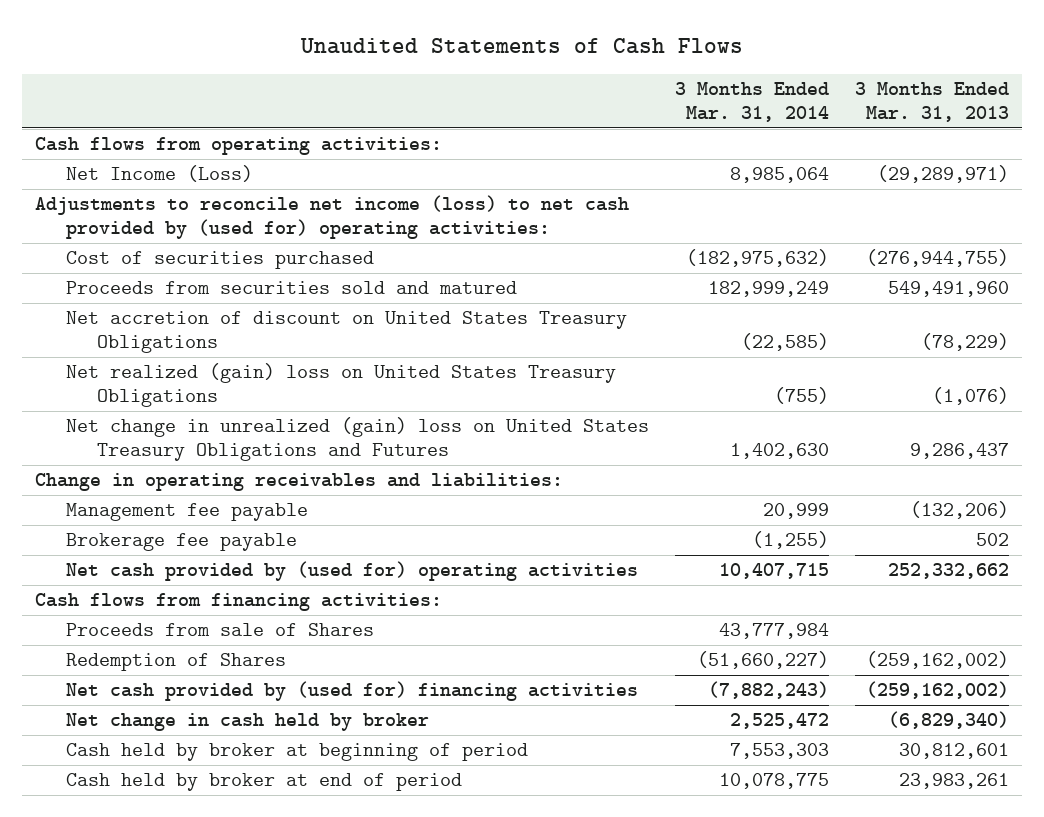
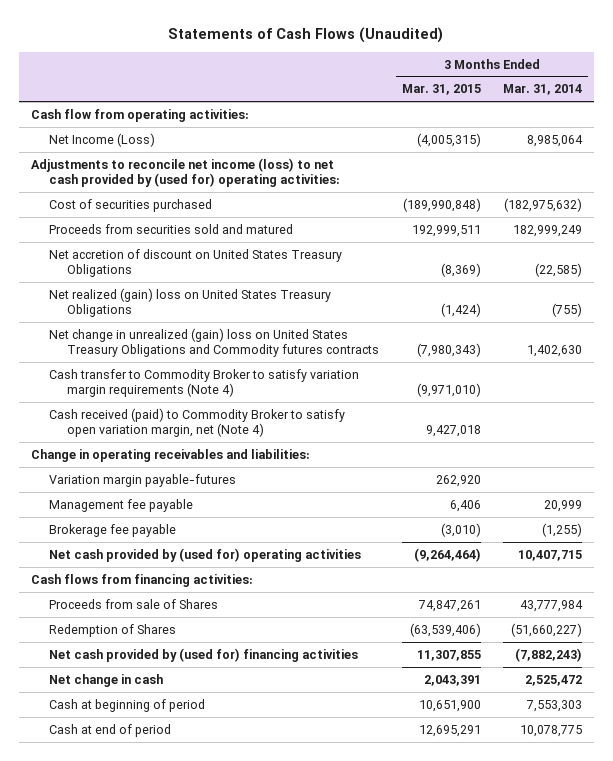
- Unaudited Statements of Cash Flows
+ Statements of Cash Flows (Unaudited)
- | 3 Months Ended Mar. 31, 2014 | 3 Months Ended Mar. 31, 2013
+ | 3 Months Ended Mar. 31, 2015 | 3 Months Ended Mar. 31, 2014
- Cash flows from operating activities:
+ Cash flow from operating activities:
- Net change in unrealized (gain) loss on United States Treasury Obligations and Futures | 1,402,630 | 9,286,437
+ Net change in unrealized (gain) loss on United States Treasury Obligations and Commodity futures contracts | (7,980,343) | 1,402,630
+ Cash transfer to Commodity Broker to satisfy variation margin requirements (Note 4) | (9,971,010) |
+ Cash received (paid) to Commodity Broker to satisfy open variation margin, net (Note 4) | 9,427,018 |
+ Variation margin payable-futures | 262,920 |
- Net change in cash held by broker | 2,525,472 | (6,829,340)
- Cash held by broker at beginning of period | 7,553,303 | 30,812,601
- Cash held by broker at end of period | 10,078,775 | 23,983,261
+ Net change in cash | 2,043,391 | 2,525,472
+ Cash at beginning of period | 10,651,900 | 7,553,303
+ Cash at end of period | 12,695,291 | 10,078,775

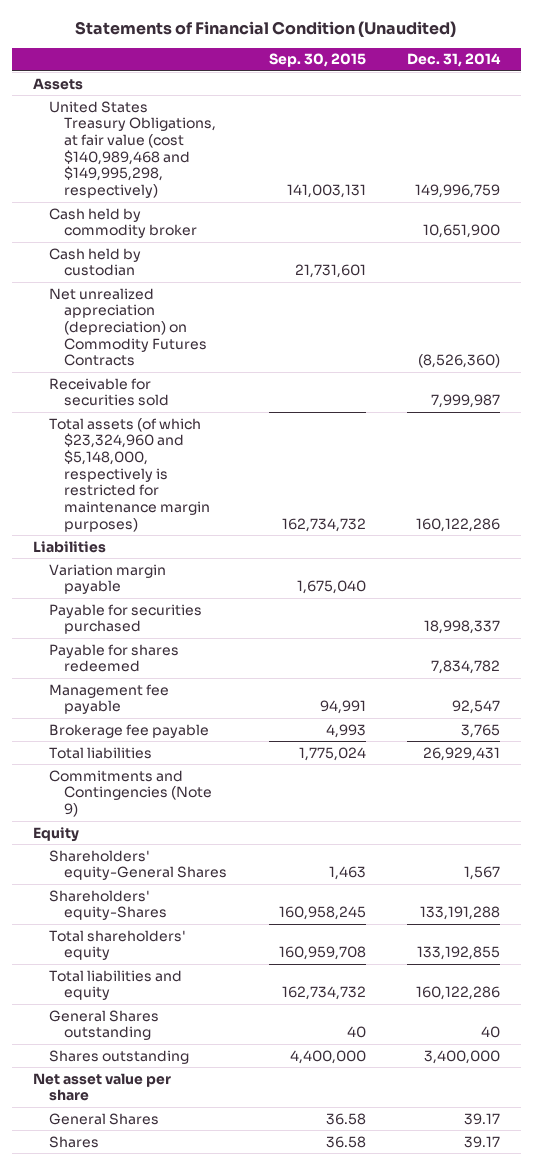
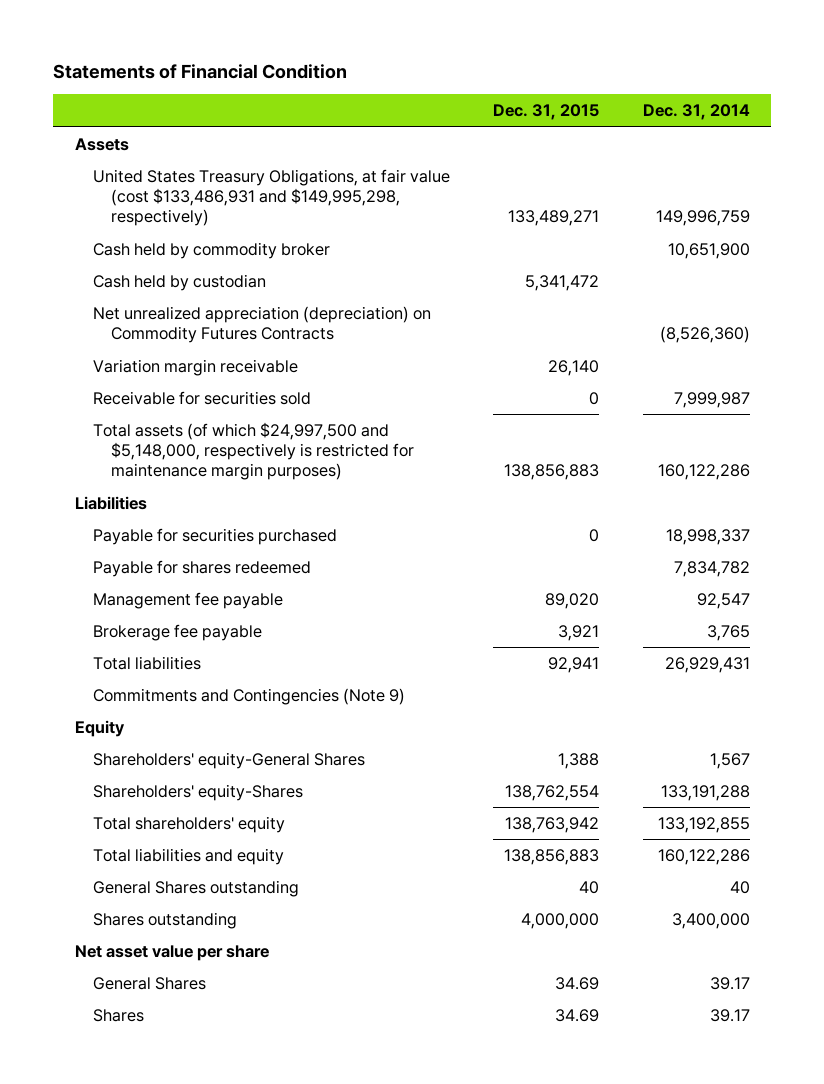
- Statements of Financial Condition (Unaudited)
+ Statements of Financial Condition
- | Sep. 30, 2015 | Dec. 31, 2014
+ | Dec. 31, 2015 | Dec. 31, 2014
- United States Treasury Obligations, at fair value (cost $140,989,468 and $149,995,298, respectively) | 141,003,131 | 149,996,759
+ United States Treasury Obligations, at fair value (cost $133,486,931 and $149,995,298, respectively) | 133,489,271 | 149,996,759
+ Variation margin receivable | 26,140 |
- Total assets (of which $23,324,960 and $5,148,000, respectively is restricted for maintenance margin purposes) | 162,734,732 | 160,122,286
+ Total assets (of which $24,997,500 and $5,148,000, respectively is restricted for maintenance margin purposes) | 138,856,883 | 160,122,286
- Variation margin payable | 1,675,040 |

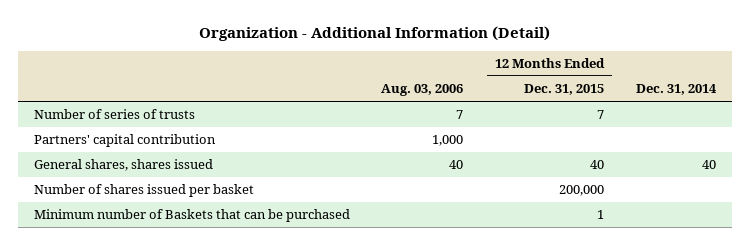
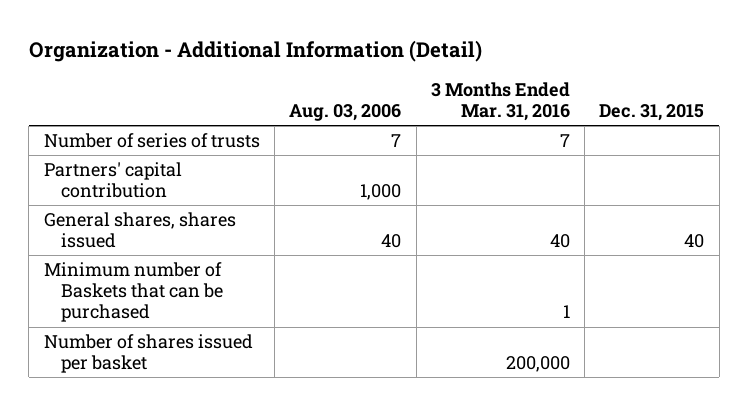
- | Aug. 03, 2006 | 12 Months Ended Dec. 31, 2015 | Dec. 31, 2014
+ | Aug. 03, 2006 | 3 Months Ended Mar. 31, 2016 | Dec. 31, 2015
moved down: Number of shares issued per basket | | 200,000 |

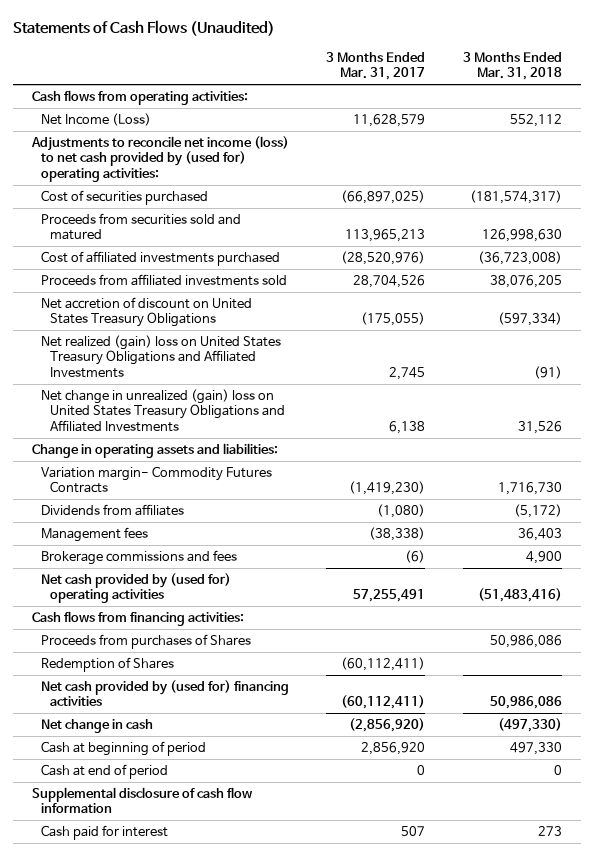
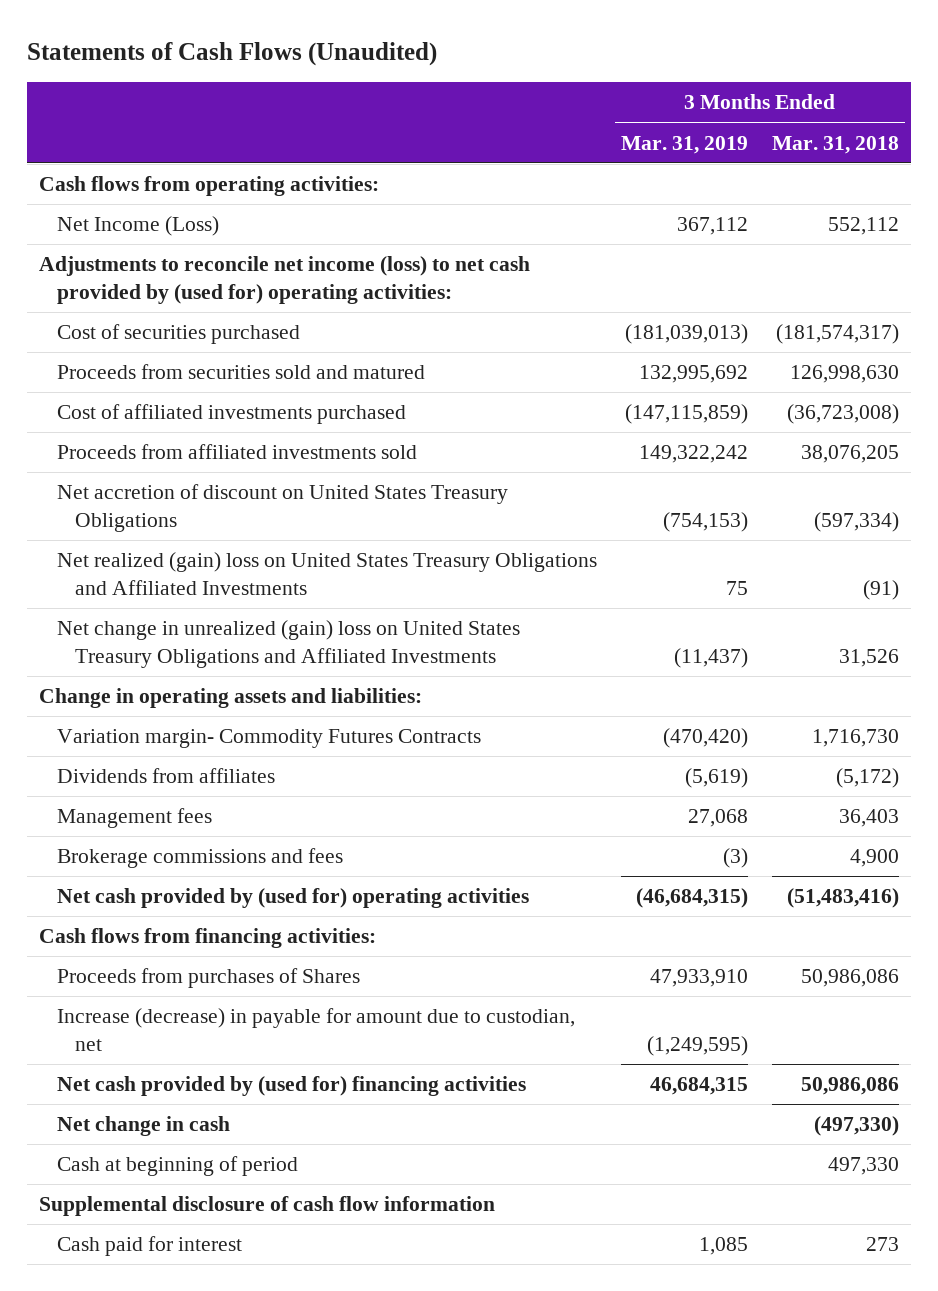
- | 3 Months Ended Mar. 31, 2017 | 3 Months Ended Mar. 31, 2018
+ | 3 Months Ended Mar. 31, 2019 | 3 Months Ended Mar. 31, 2018
- Redemption of Shares | (60,112,411) |
+ Increase (decrease) in payable for amount due to custodian, net | (1,249,595) |
- Cash at end of period | 0 | 0

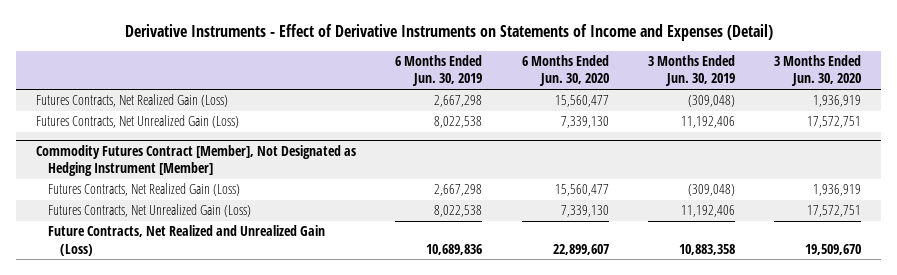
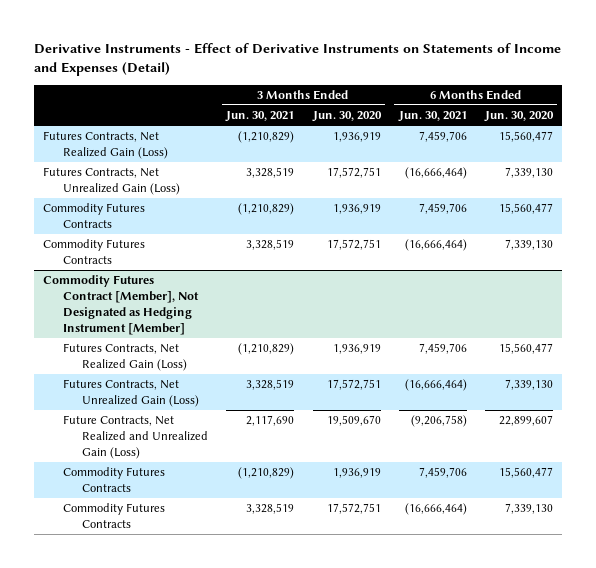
- | 6 Months Ended Jun. 30, 2019 | 6 Months Ended Jun. 30, 2020 | 3 Months Ended Jun. 30, 2019 | 3 Months Ended Jun. 30, 2020
+ | 3 Months Ended Jun. 30, 2021 | 3 Months Ended Jun. 30, 2020 | 6 Months Ended Jun. 30, 2021 | 6 Months Ended Jun. 30, 2020
+ Commodity Futures Contracts | (1,210,829) | 1,936,919 | 7,459,706 | 15,560,477
+ Commodity Futures Contracts | 3,328,519 | 17,572,751 | (16,666,464) | 7,339,130
@ Commodity Futures Contract [Member], Not Designated as Hedging Instrument [Member]
+ Commodity Futures Contracts | (1,210,829) | 1,936,919 | 7,459,706 | 15,560,477
+ Commodity Futures Contracts | 3,328,519 | 17,572,751 | (16,666,464) | 7,339,130

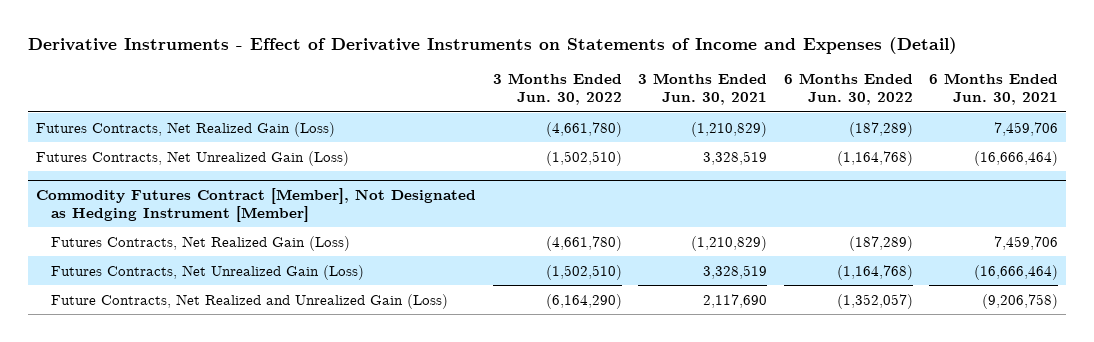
- | 3 Months Ended Jun. 30, 2021 | 3 Months Ended Jun. 30, 2020 | 6 Months Ended Jun. 30, 2021 | 6 Months Ended Jun. 30, 2020
+ | 3 Months Ended Jun. 30, 2022 | 3 Months Ended Jun. 30, 2021 | 6 Months Ended Jun. 30, 2022 | 6 Months Ended Jun. 30, 2021
- Commodity Futures Contracts | (1,210,829) | 1,936,919 | 7,459,706 | 15,560,477
- Commodity Futures Contracts | 3,328,519 | 17,572,751 | (16,666,464) | 7,339,130
@ Commodity Futures Contract [Member], Not Designated as Hedging Instrument [Member]
- Commodity Futures Contracts | (1,210,829) | 1,936,919 | 7,459,706 | 15,560,477
- Commodity Futures Contracts | 3,328,519 | 17,572,751 | (16,666,464) | 7,339,130

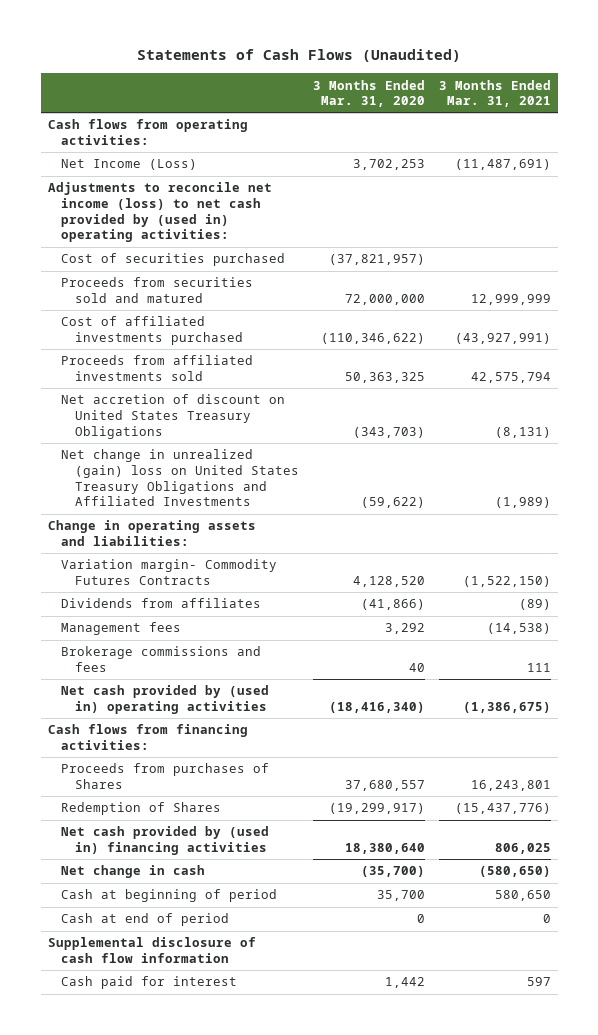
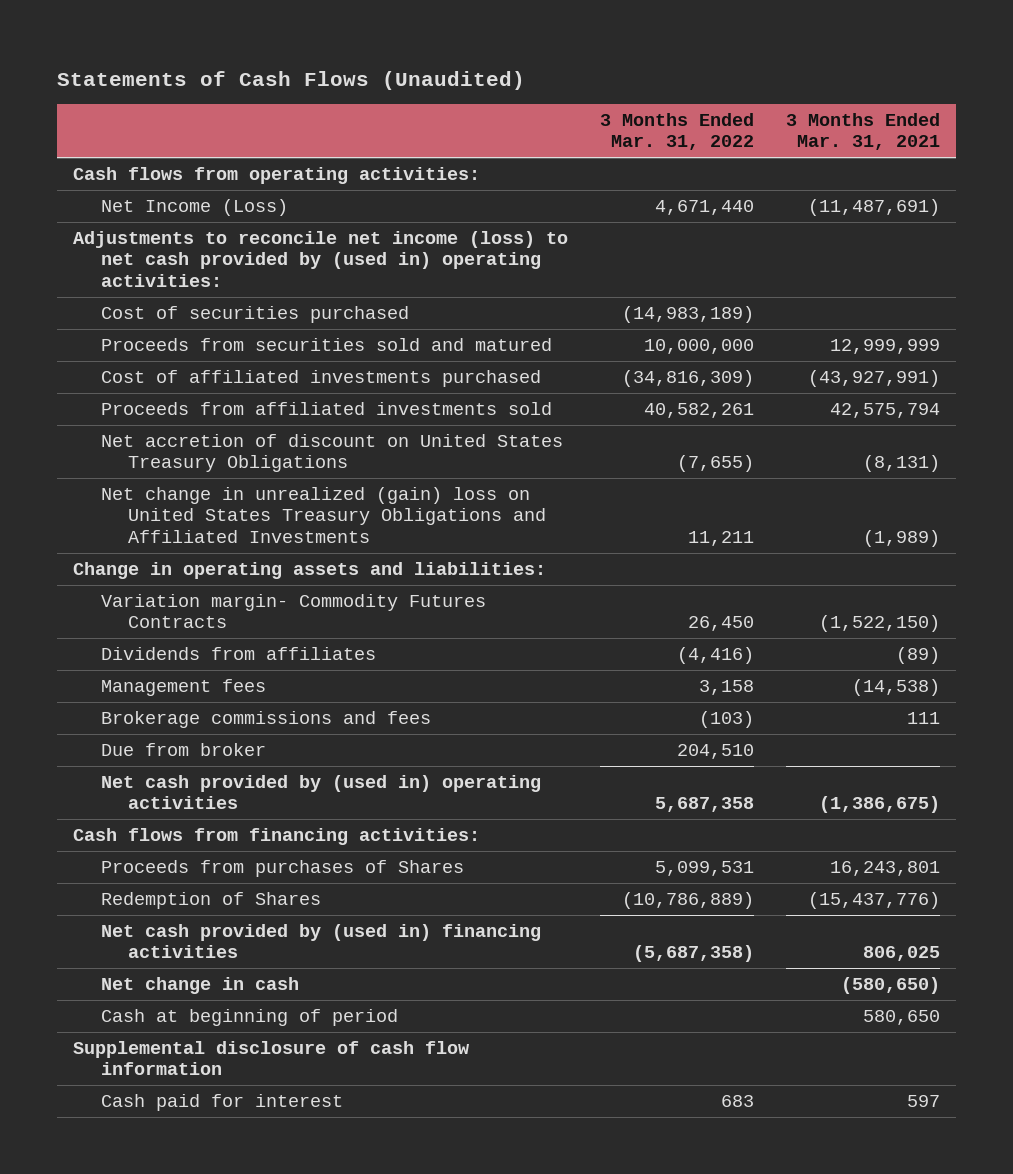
- | 3 Months Ended Mar. 31, 2020 | 3 Months Ended Mar. 31, 2021
+ | 3 Months Ended Mar. 31, 2022 | 3 Months Ended Mar. 31, 2021
+ Due from broker | 204,510 |
- Cash at end of period | 0 | 0

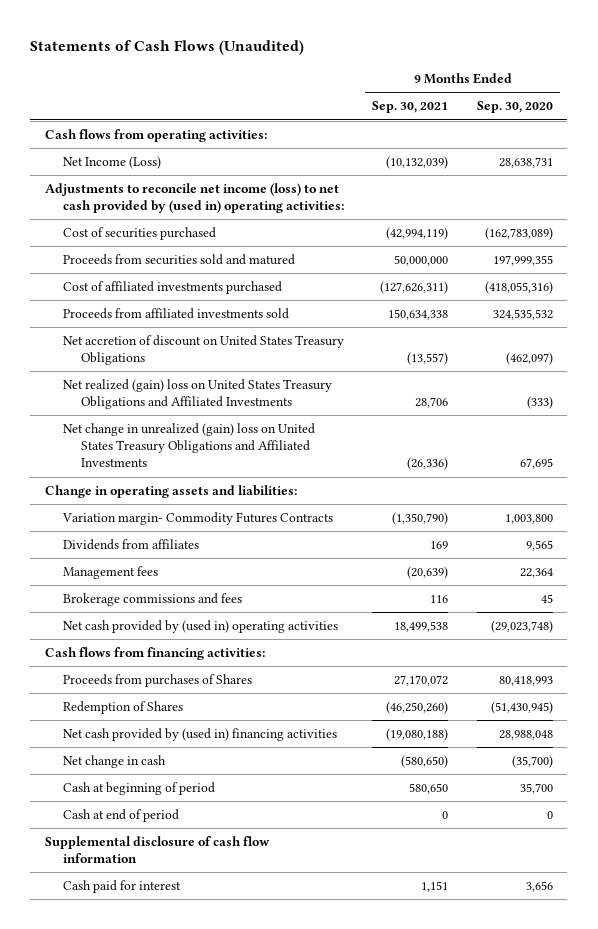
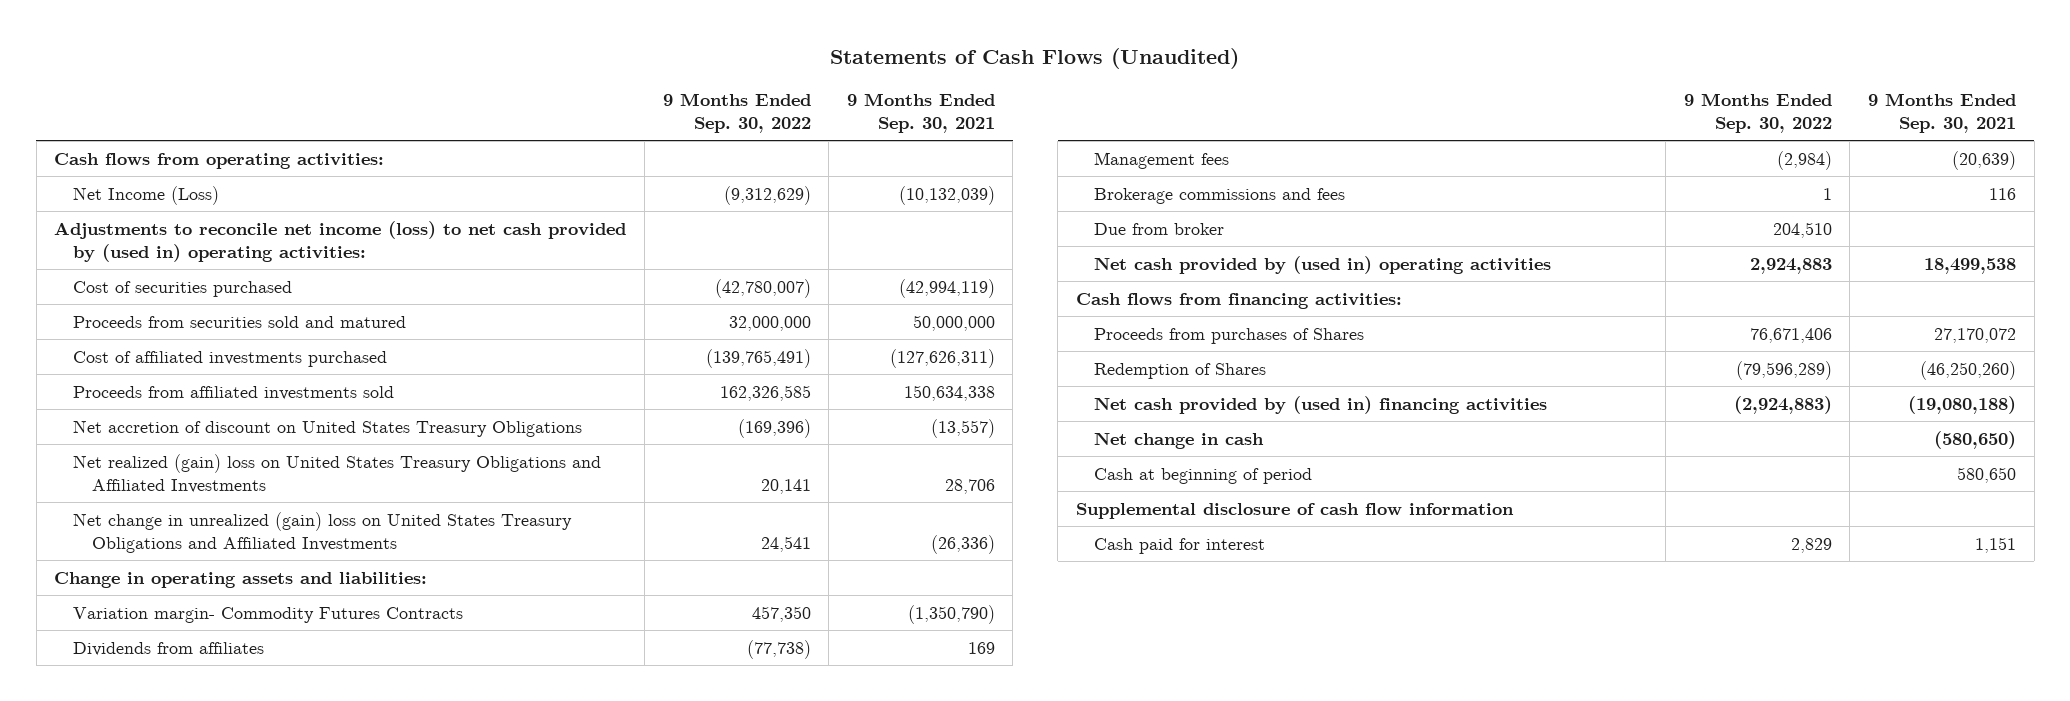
- | 9 Months Ended Sep. 30, 2021 | 9 Months Ended Sep. 30, 2020
+ | 9 Months Ended Sep. 30, 2022 | 9 Months Ended Sep. 30, 2021
+ Due from broker | 204,510 |
- Cash at end of period | 0 | 0

